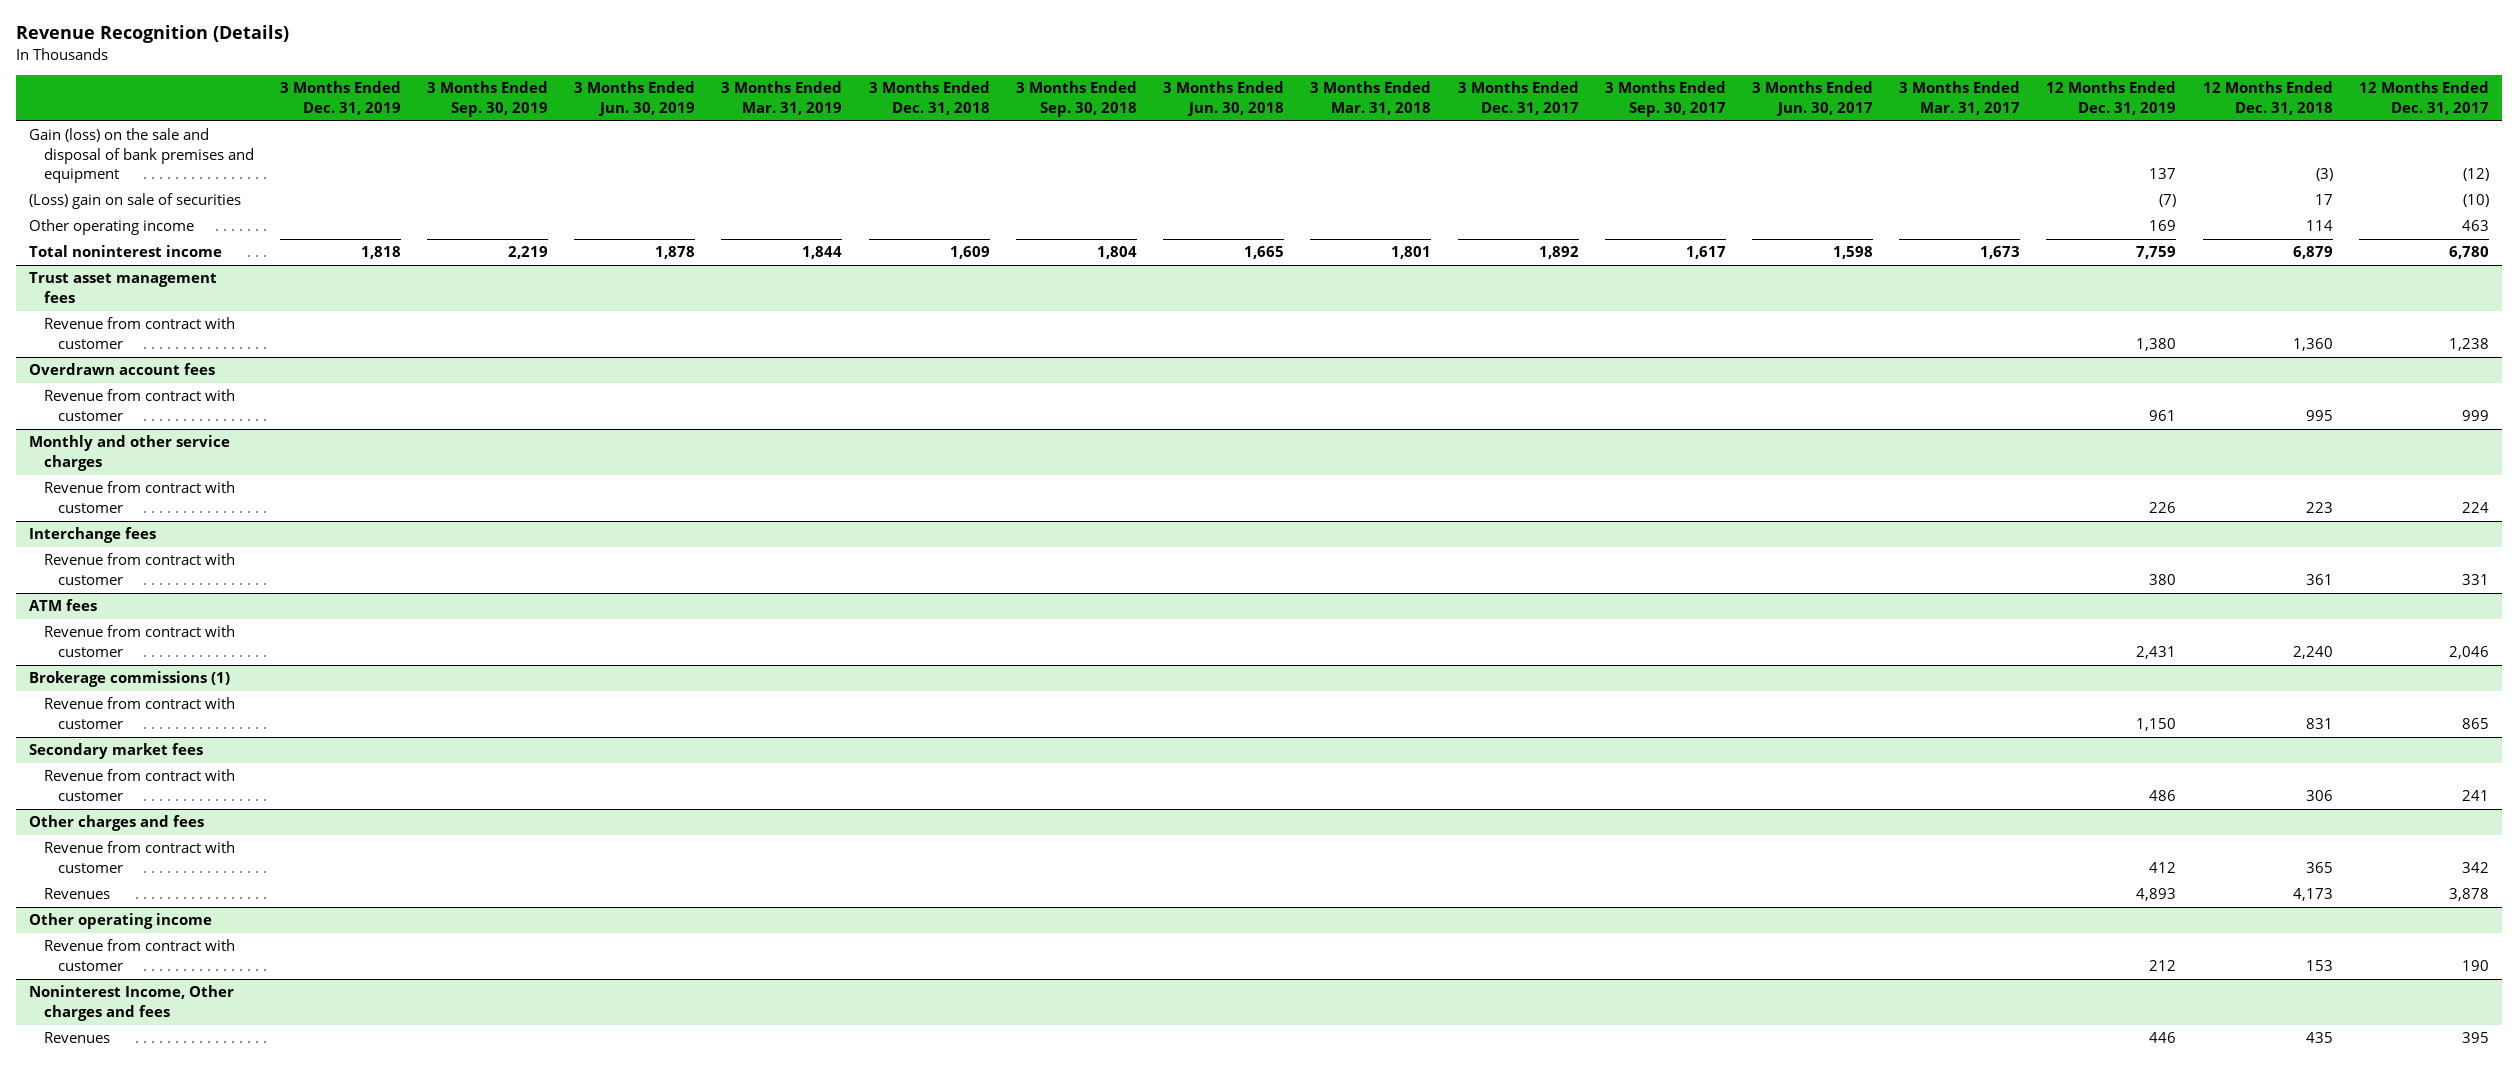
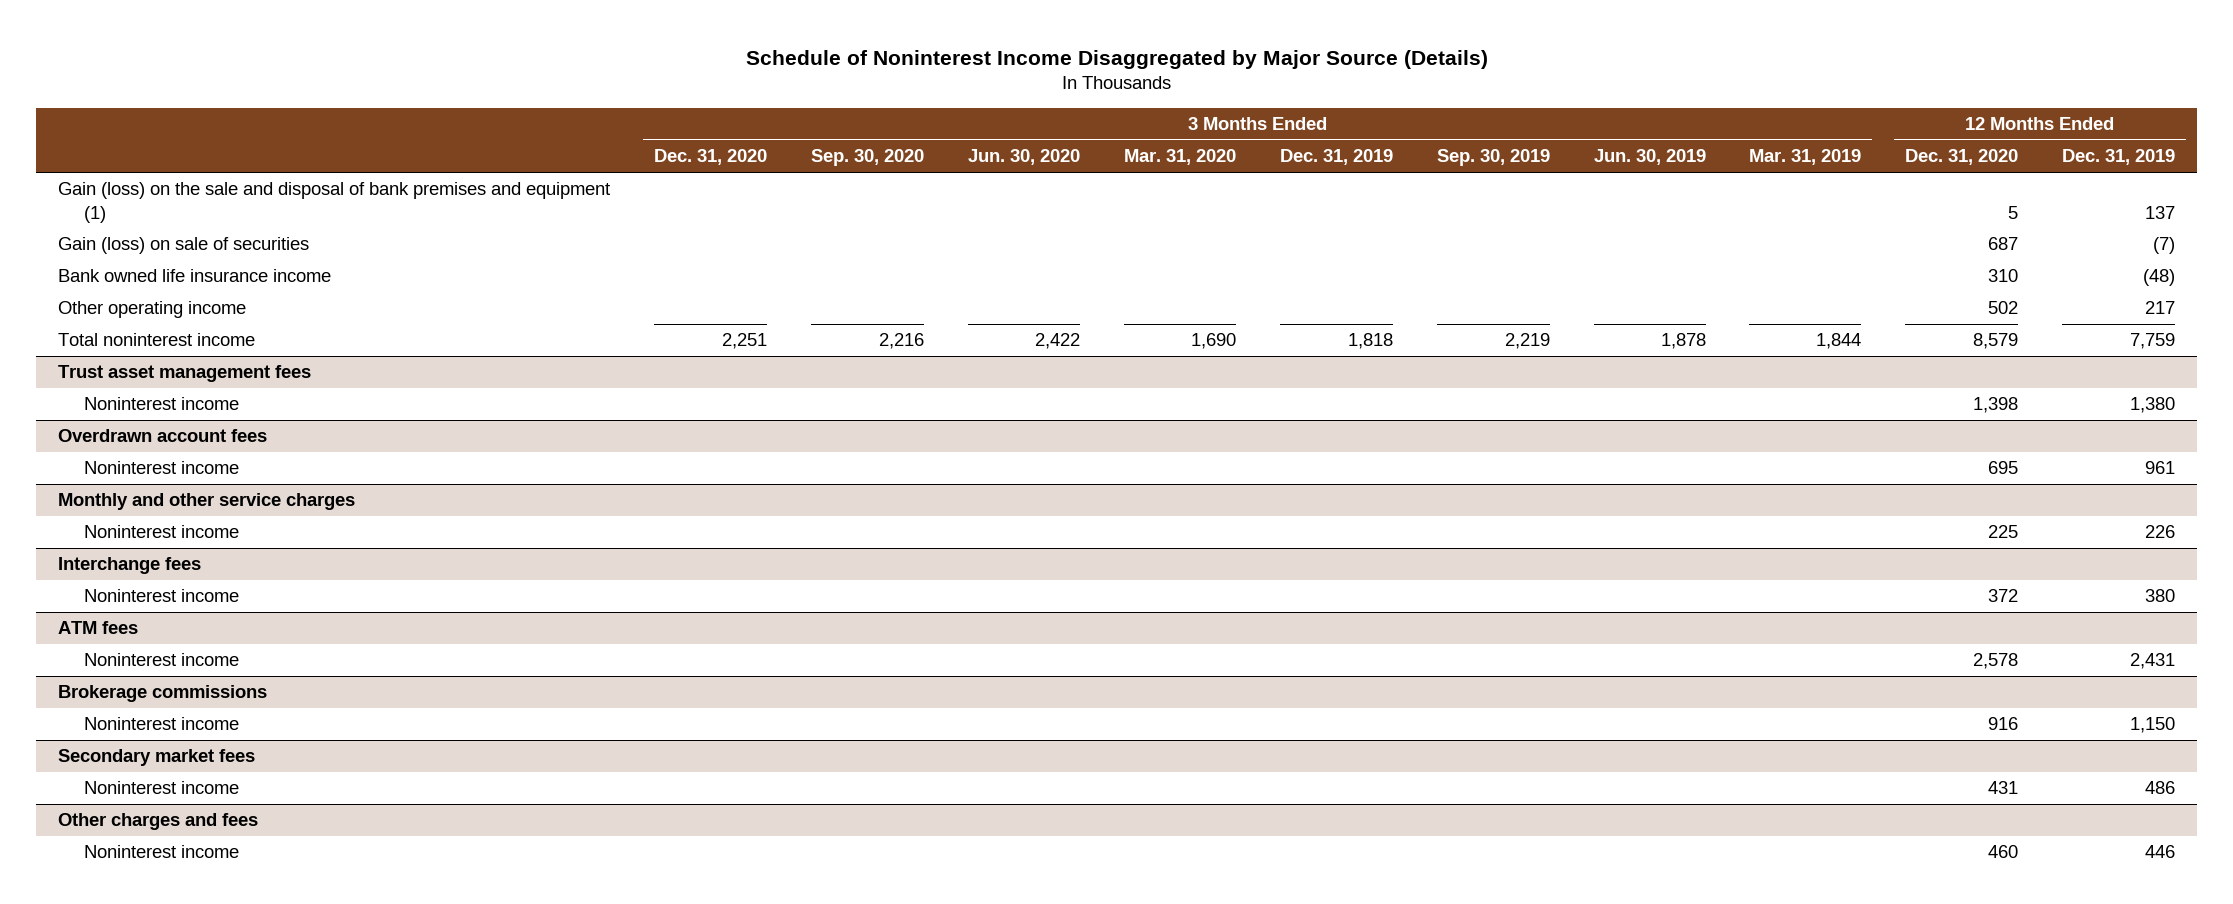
- Revenue Recognition (Details)
+ Schedule of Noninterest Income Disaggregated by Major Source (Details)
- | 3 Months Ended Dec. 31, 2019 | 3 Months Ended Sep. 30, 2019 | 3 Months Ended Jun. 30, 2019 | 3 Months Ended Mar. 31, 2019 | 3 Months Ended Dec. 31, 2018 | 3 Months Ended Sep. 30, 2018 | 3 Months Ended Jun. 30, 2018 | 3 Months Ended Mar. 31, 2018 | 3 Months Ended Dec. 31, 2017 | 3 Months Ended Sep. 30, 2017 | 3 Months Ended Jun. 30, 2017 | 3 Months Ended Mar. 31, 2017 | 12 Months Ended Dec. 31, 2019 | 12 Months Ended Dec. 31, 2018 | 12 Months Ended Dec. 31, 2017
+ | 3 Months Ended Dec. 31, 2020 | 3 Months Ended Sep. 30, 2020 | 3 Months Ended Jun. 30, 2020 | 3 Months Ended Mar. 31, 2020 | 3 Months Ended Dec. 31, 2019 | 3 Months Ended Sep. 30, 2019 | 3 Months Ended Jun. 30, 2019 | 3 Months Ended Mar. 31, 2019 | 12 Months Ended Dec. 31, 2020 | 12 Months Ended Dec. 31, 2019
- Gain (loss) on the sale and disposal of bank premises and equipment | | | | | | | | | | | | | 137 | (3) | (12)
- (Loss) gain on sale of securities | | | | | | | | | | | | | (7) | 17 | (10)
- Other operating income | | | | | | | | | | | | | 169 | 114 | 463
+ Gain (loss) on the sale and disposal of bank premises and equipment (1) | | | | | | | | | 5 | 137
+ Gain (loss) on sale of securities | | | | | | | | | 687 | (7)
+ Bank owned life insurance income | | | | | | | | | 310 | (48)
+ Other operating income | | | | | | | | | 502 | 217
@ Trust asset management fees
- Revenue from contract with customer | | | | | | | | | | | | | 1,380 | 1,360 | 1,238
+ Noninterest income | | | | | | | | | 1,398 | 1,380
@ Overdrawn account fees
- Revenue from contract with customer | | | | | | | | | | | | | 961 | 995 | 999
+ Noninterest income | | | | | | | | | 695 | 961
@ Monthly and other service charges
- Revenue from contract with customer | | | | | | | | | | | | | 226 | 223 | 224
+ Noninterest income | | | | | | | | | 225 | 226
@ Interchange fees
- Revenue from contract with customer | | | | | | | | | | | | | 380 | 361 | 331
+ Noninterest income | | | | | | | | | 372 | 380
@ ATM fees
- Revenue from contract with customer | | | | | | | | | | | | | 2,431 | 2,240 | 2,046
- Brokerage commissions (1)
- Revenue from contract with customer | | | | | | | | | | | | | 1,150 | 831 | 865
@ ATM fees
+ Noninterest income | | | | | | | | | 2,578 | 2,431
+ Brokerage commissions
+ Noninterest income | | | | | | | | | 916 | 1,150
@ Secondary market fees
- Revenue from contract with customer | | | | | | | | | | | | | 486 | 306 | 241
+ Noninterest income | | | | | | | | | 431 | 486
@ Other charges and fees
- Revenue from contract with customer | | | | | | | | | | | | | 412 | 365 | 342
- Revenues | | | | | | | | | | | | | 4,893 | 4,173 | 3,878
- Other operating income
- Revenue from contract with customer | | | | | | | | | | | | | 212 | 153 | 190
- Noninterest Income, Other charges and fees
- Revenues | | | | | | | | | | | | | 446 | 435 | 395
@ Other charges and fees
+ Noninterest income | | | | | | | | | 460 | 446

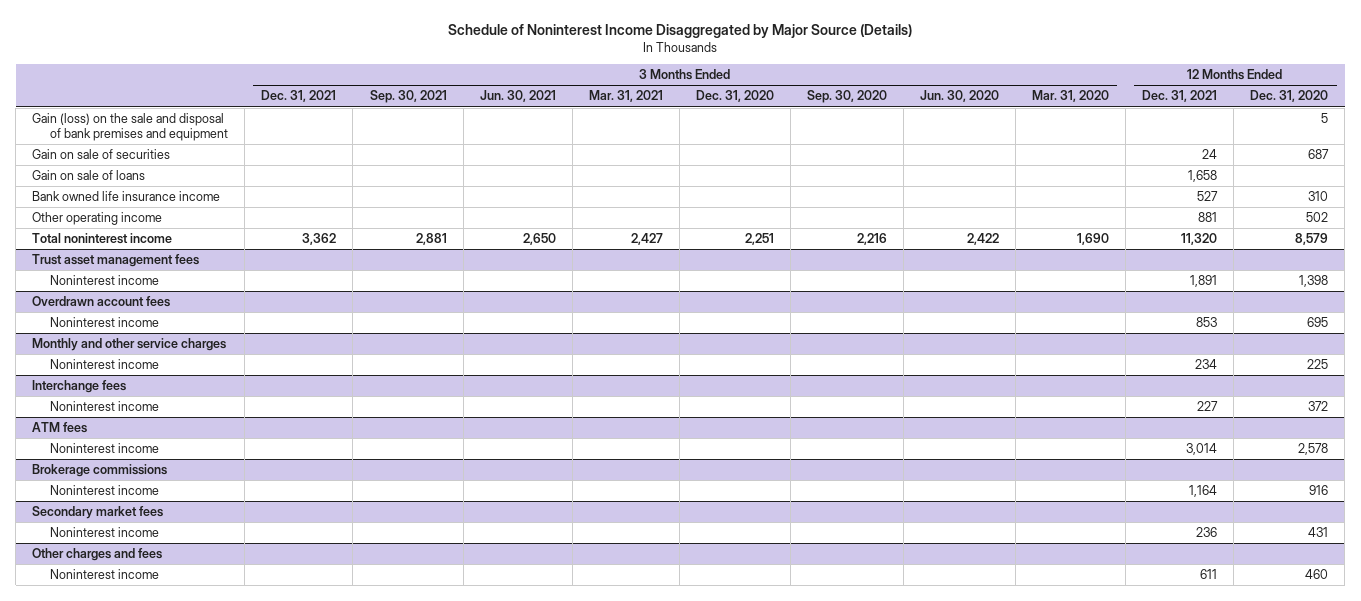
- | 3 Months Ended Dec. 31, 2020 | 3 Months Ended Sep. 30, 2020 | 3 Months Ended Jun. 30, 2020 | 3 Months Ended Mar. 31, 2020 | 3 Months Ended Dec. 31, 2019 | 3 Months Ended Sep. 30, 2019 | 3 Months Ended Jun. 30, 2019 | 3 Months Ended Mar. 31, 2019 | 12 Months Ended Dec. 31, 2020 | 12 Months Ended Dec. 31, 2019
+ | 3 Months Ended Dec. 31, 2021 | 3 Months Ended Sep. 30, 2021 | 3 Months Ended Jun. 30, 2021 | 3 Months Ended Mar. 31, 2021 | 3 Months Ended Dec. 31, 2020 | 3 Months Ended Sep. 30, 2020 | 3 Months Ended Jun. 30, 2020 | 3 Months Ended Mar. 31, 2020 | 12 Months Ended Dec. 31, 2021 | 12 Months Ended Dec. 31, 2020
- Gain (loss) on the sale and disposal of bank premises and equipment (1) | | | | | | | | | 5 | 137
- Gain (loss) on sale of securities | | | | | | | | | 687 | (7)
+ Gain (loss) on the sale and disposal of bank premises and equipment | | | | | | | | | | 5
+ Gain on sale of securities | | | | | | | | | 24 | 687
+ Gain on sale of loans | | | | | | | | | 1,658 |

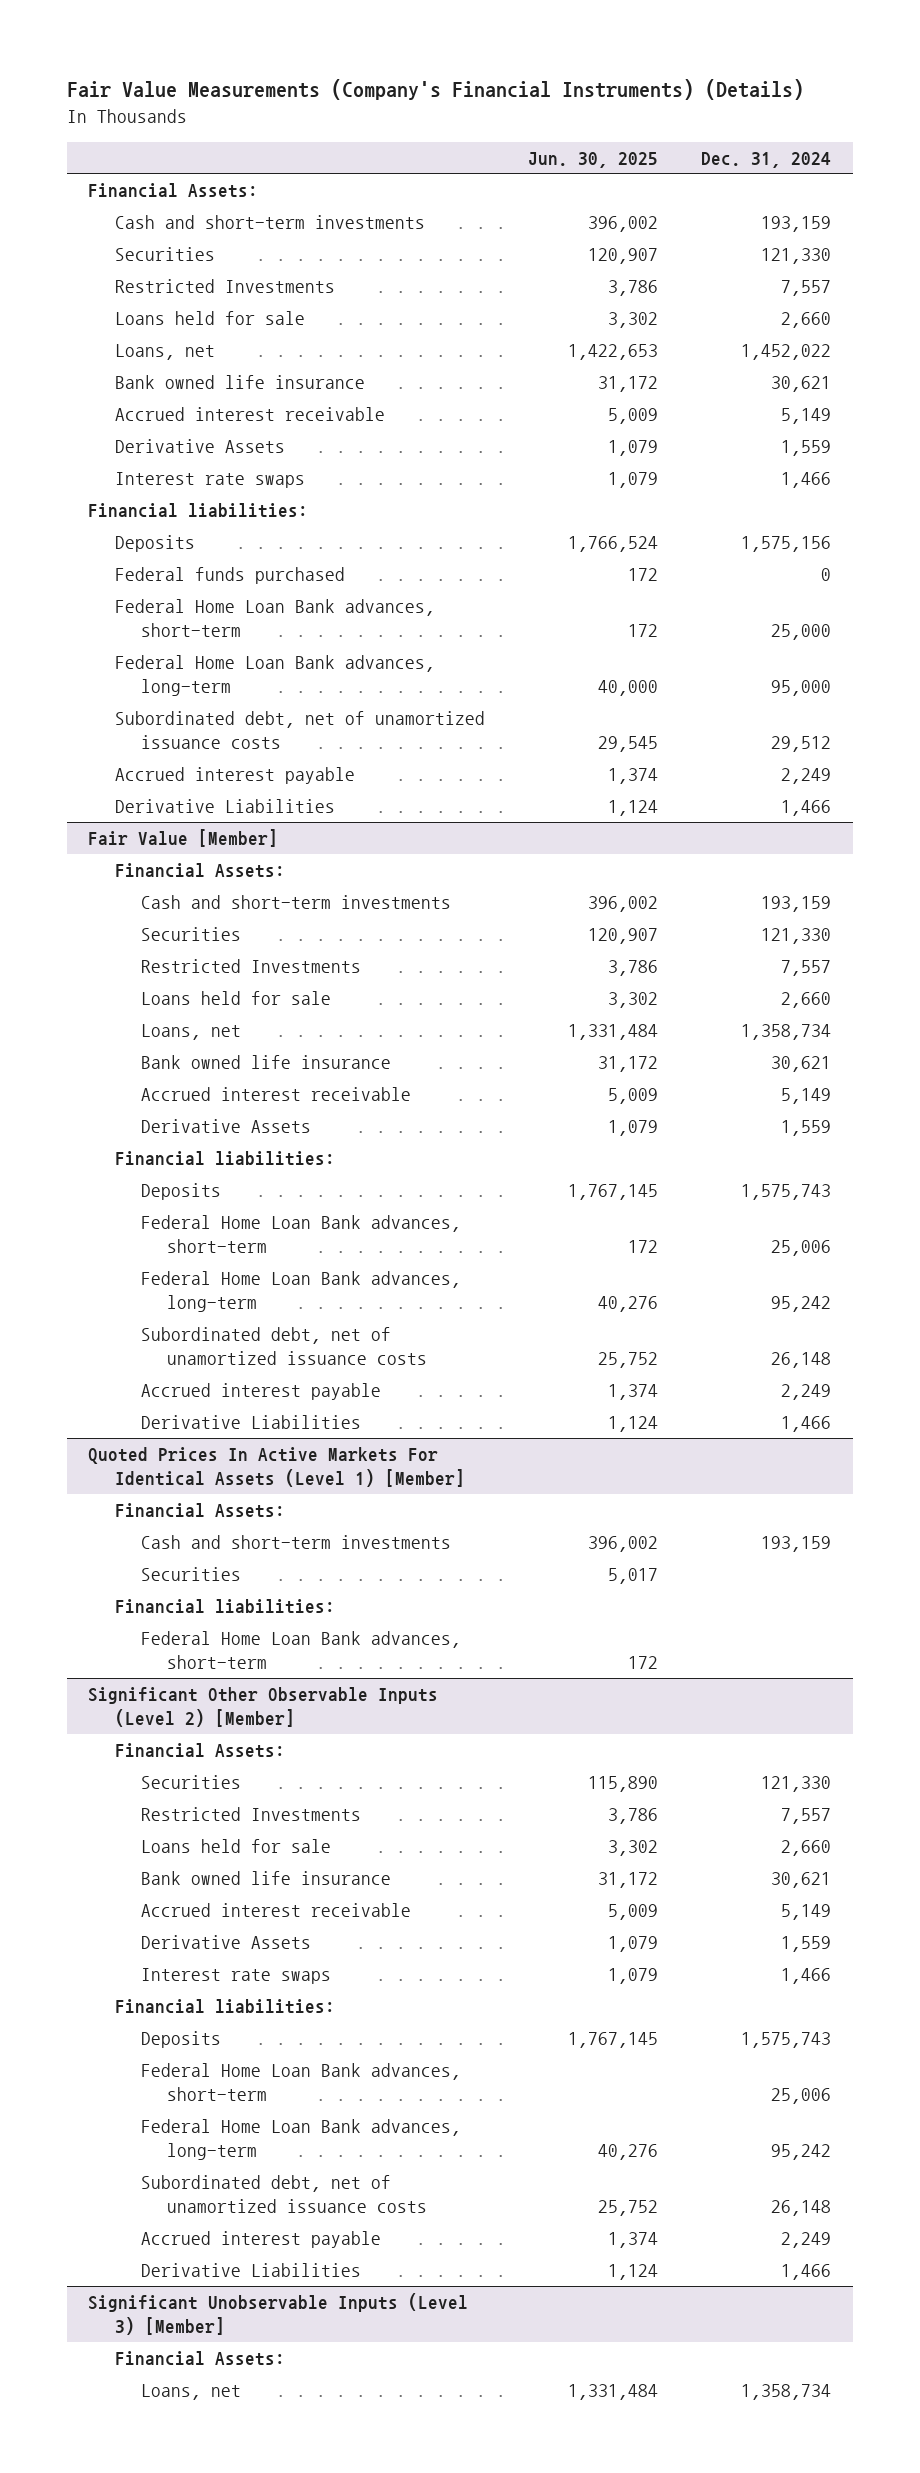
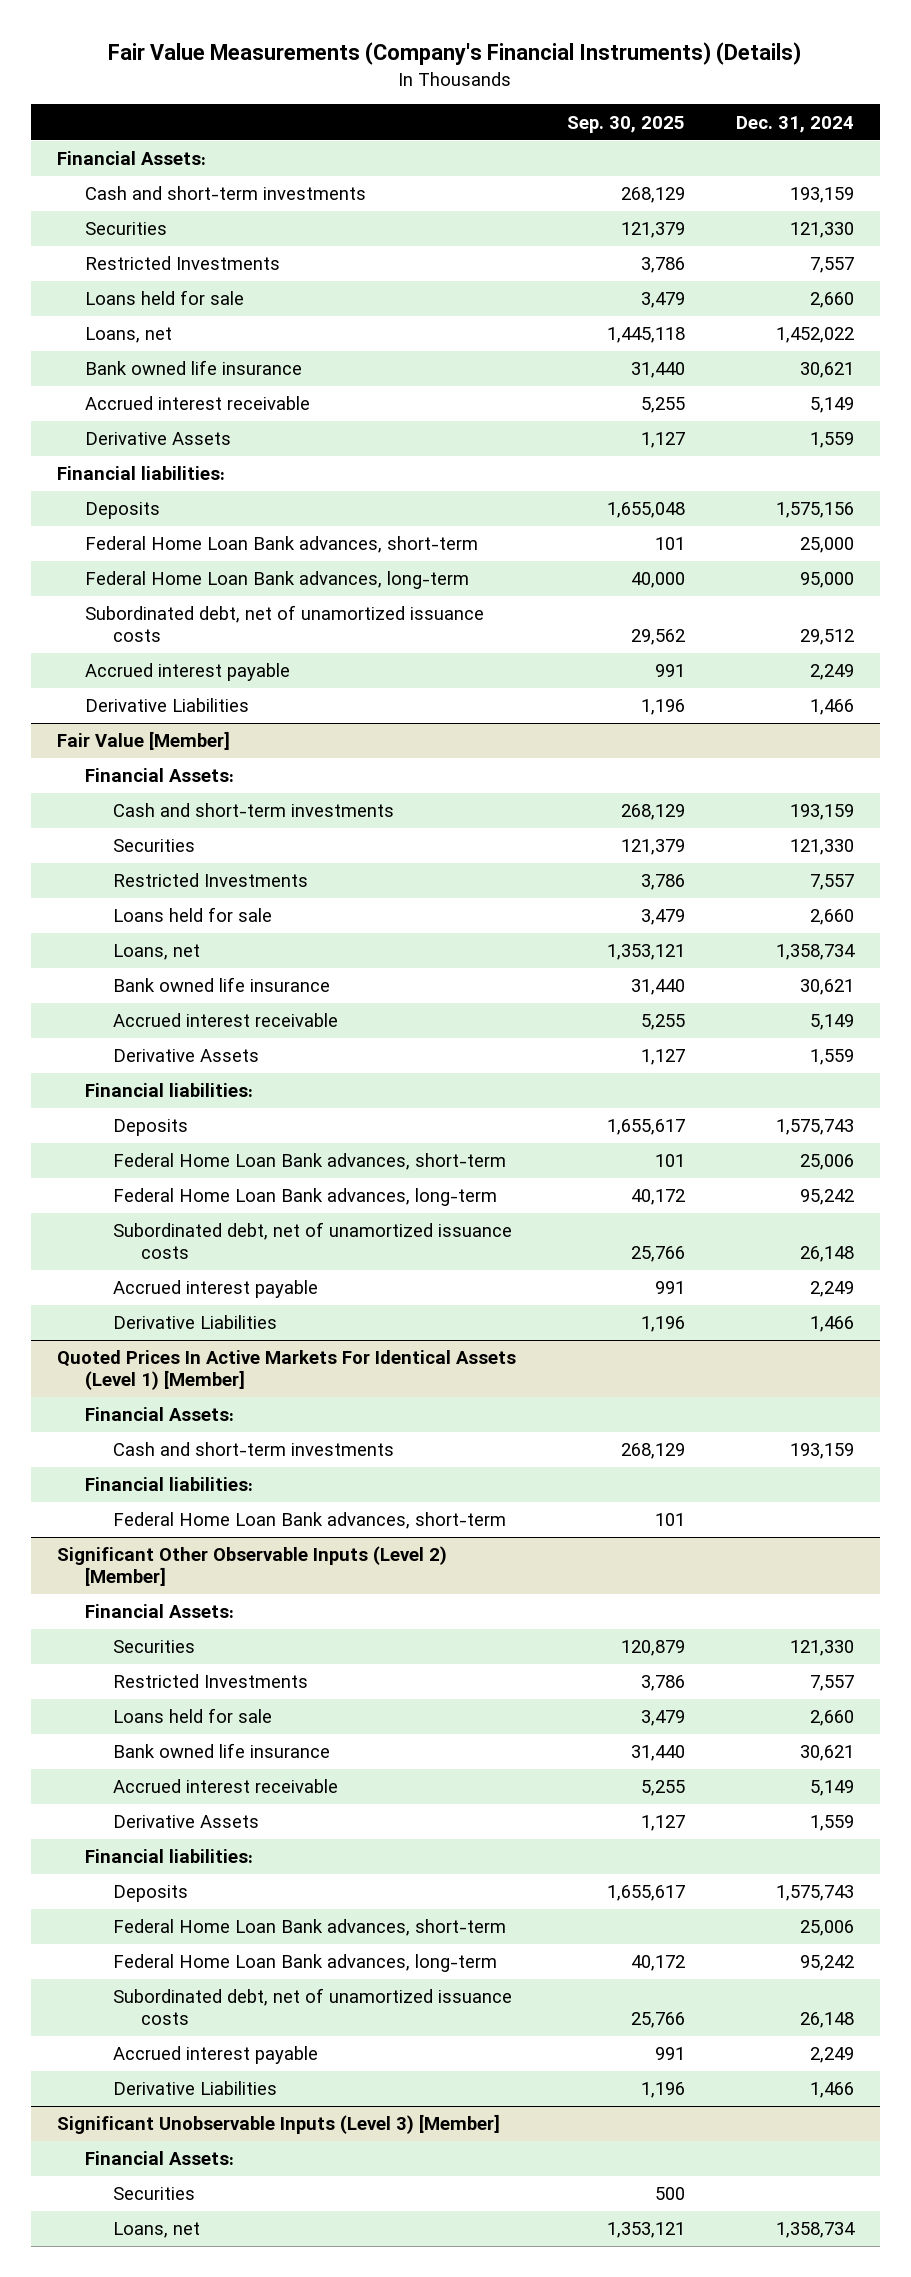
- | Jun. 30, 2025 | Dec. 31, 2024
+ | Sep. 30, 2025 | Dec. 31, 2024
- Interest rate swaps | 1,079 | 1,466
- Federal funds purchased | 172 | 0
@ Quoted Prices In Active Markets For Identical Assets (Level 1) [Member]
- Securities | 5,017 |
@ Significant Other Observable Inputs (Level 2) [Member]
- Interest rate swaps | 1,079 | 1,466
@ Significant Unobservable Inputs (Level 3) [Member]
+ Securities | 500 |

